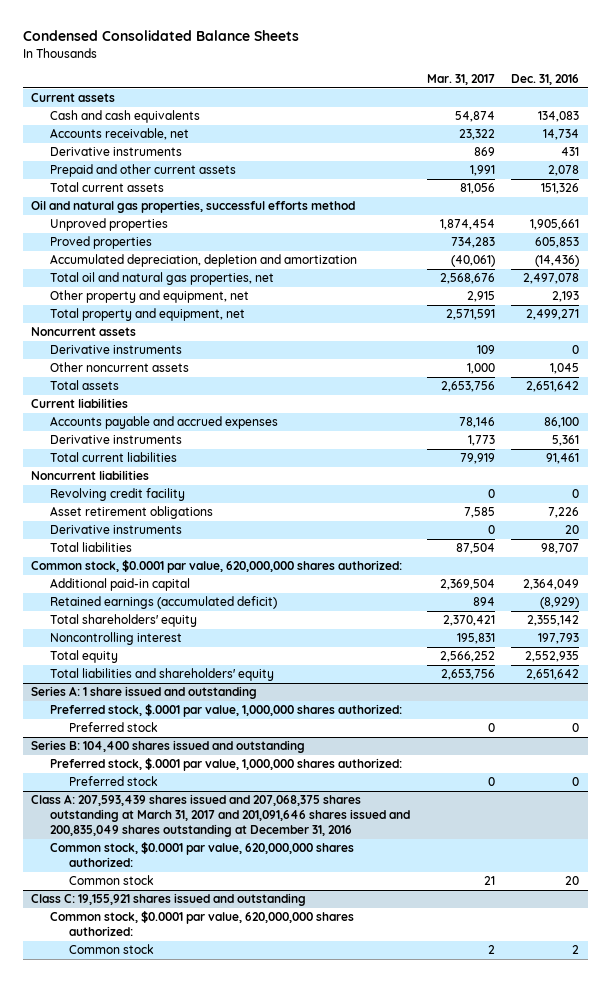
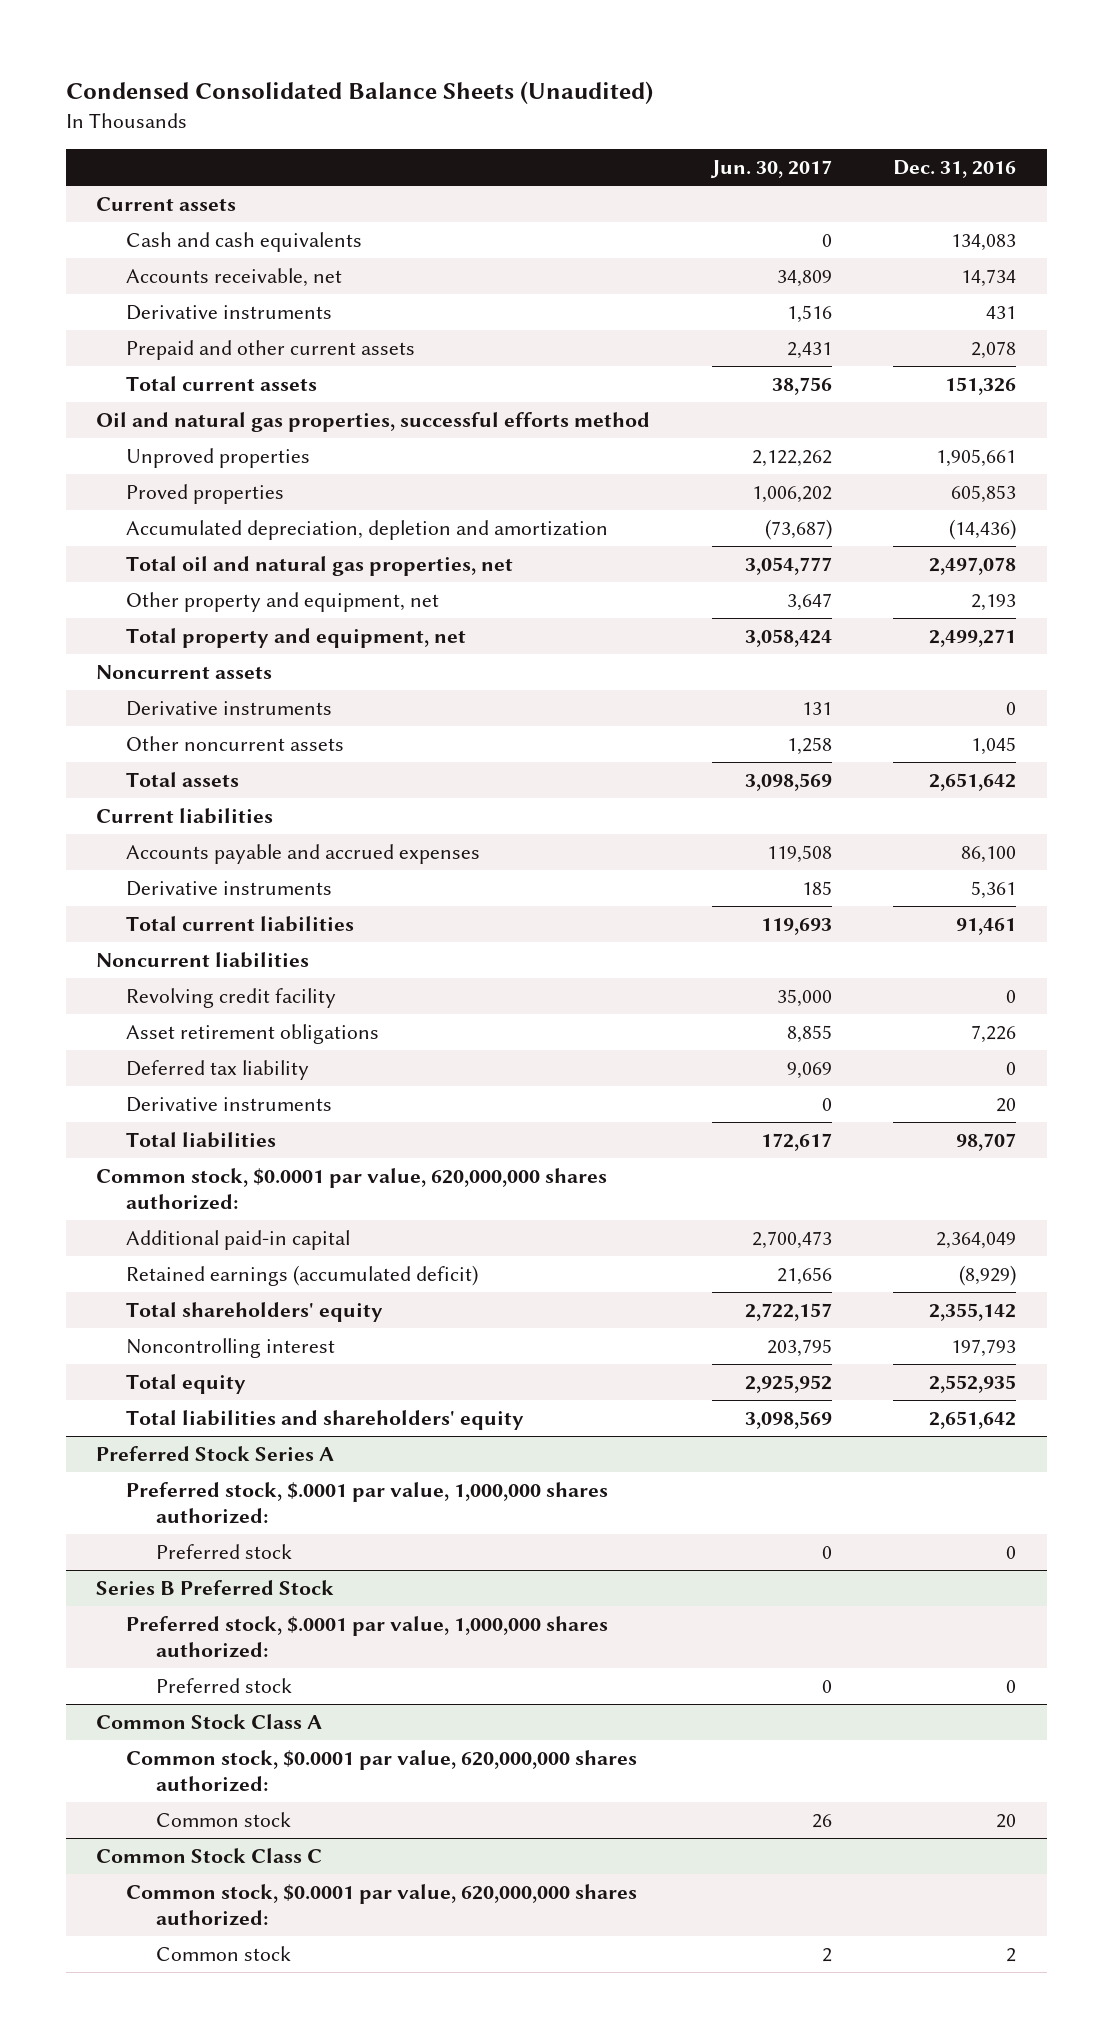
- Condensed Consolidated Balance Sheets
+ Condensed Consolidated Balance Sheets (Unaudited)
- | Mar. 31, 2017 | Dec. 31, 2016
+ | Jun. 30, 2017 | Dec. 31, 2016
+ Deferred tax liability | 9,069 | 0
- Series A: 1 share issued and outstanding
+ Preferred Stock Series A
- Series B: 104,400 shares issued and outstanding
+ Series B Preferred Stock
- Class A: 207,593,439 shares issued and 207,068,375 shares outstanding at March 31, 2017 and 201,091,646 shares issued and 200,835,049 shares outstanding at December 31, 2016
+ Common Stock Class A
- Class C: 19,155,921 shares issued and outstanding
+ Common Stock Class C

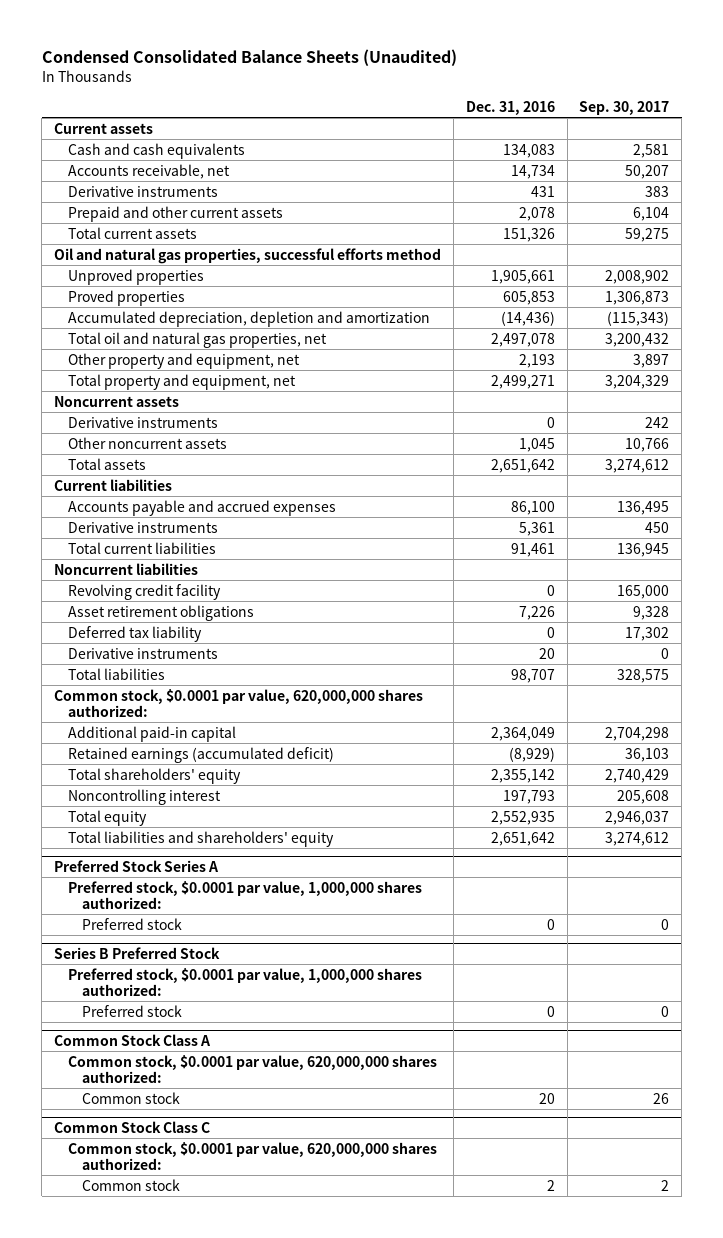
- | Jun. 30, 2017 | Dec. 31, 2016
+ | Dec. 31, 2016 | Sep. 30, 2017
@ Preferred Stock Series A
- Preferred stock, $.0001 par value, 1,000,000 shares authorized:
+ Preferred stock, $0.0001 par value, 1,000,000 shares authorized:
@ Series B Preferred Stock
- Preferred stock, $.0001 par value, 1,000,000 shares authorized:
+ Preferred stock, $0.0001 par value, 1,000,000 shares authorized:

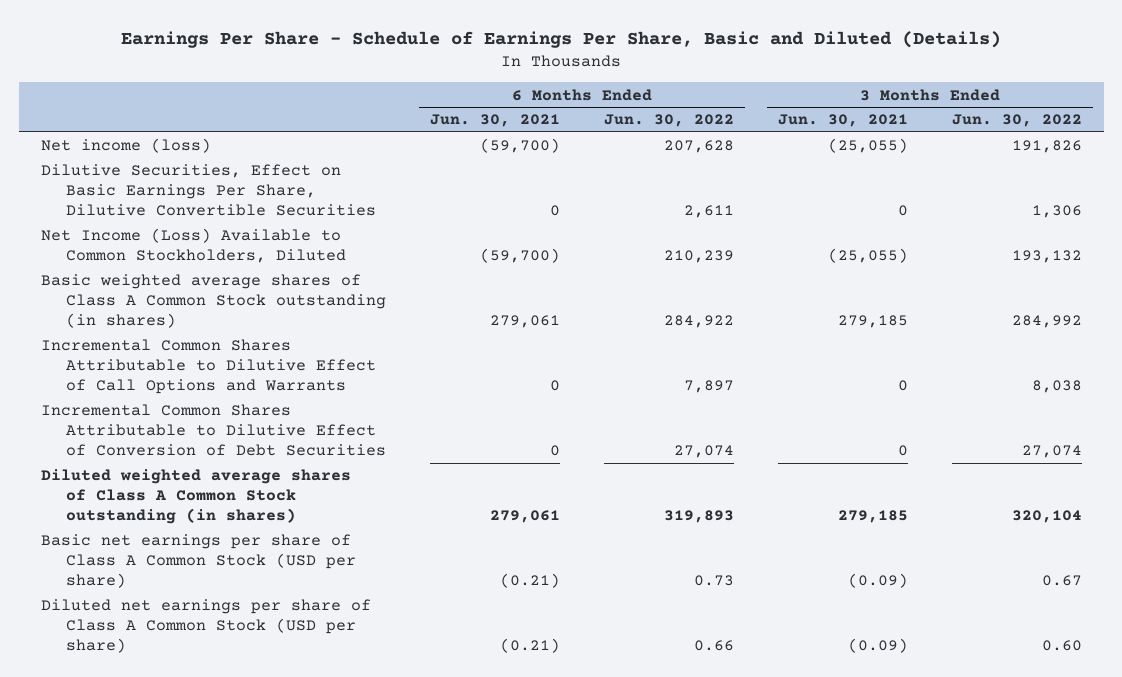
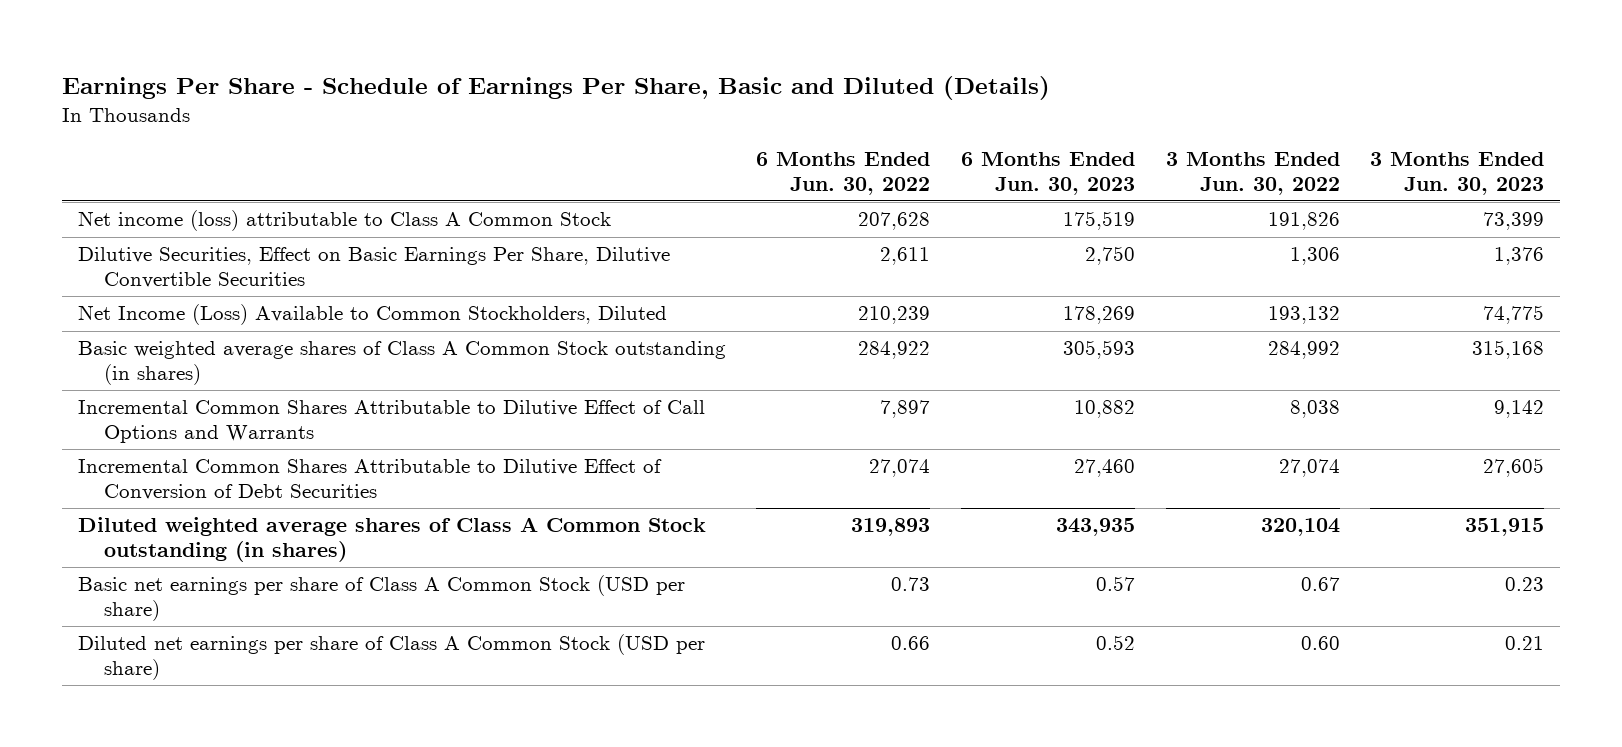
- | 6 Months Ended Jun. 30, 2021 | 6 Months Ended Jun. 30, 2022 | 3 Months Ended Jun. 30, 2021 | 3 Months Ended Jun. 30, 2022
+ | 6 Months Ended Jun. 30, 2022 | 6 Months Ended Jun. 30, 2023 | 3 Months Ended Jun. 30, 2022 | 3 Months Ended Jun. 30, 2023
- Net income (loss) | (59,700) | 207,628 | (25,055) | 191,826
+ Net income (loss) attributable to Class A Common Stock | 207,628 | 175,519 | 191,826 | 73,399

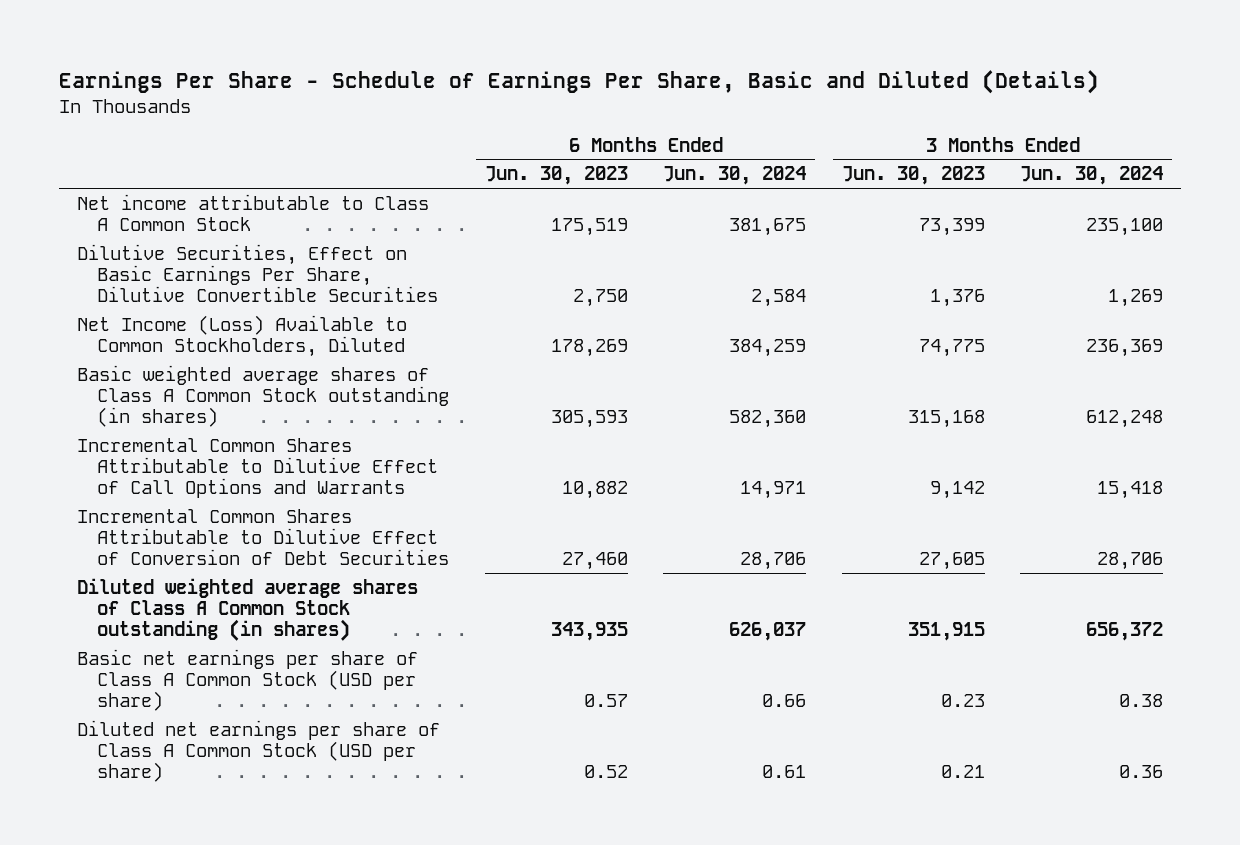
- | 6 Months Ended Jun. 30, 2022 | 6 Months Ended Jun. 30, 2023 | 3 Months Ended Jun. 30, 2022 | 3 Months Ended Jun. 30, 2023
+ | 6 Months Ended Jun. 30, 2023 | 6 Months Ended Jun. 30, 2024 | 3 Months Ended Jun. 30, 2023 | 3 Months Ended Jun. 30, 2024
- Net income (loss) attributable to Class A Common Stock | 207,628 | 175,519 | 191,826 | 73,399
+ Net income attributable to Class A Common Stock | 175,519 | 381,675 | 73,399 | 235,100

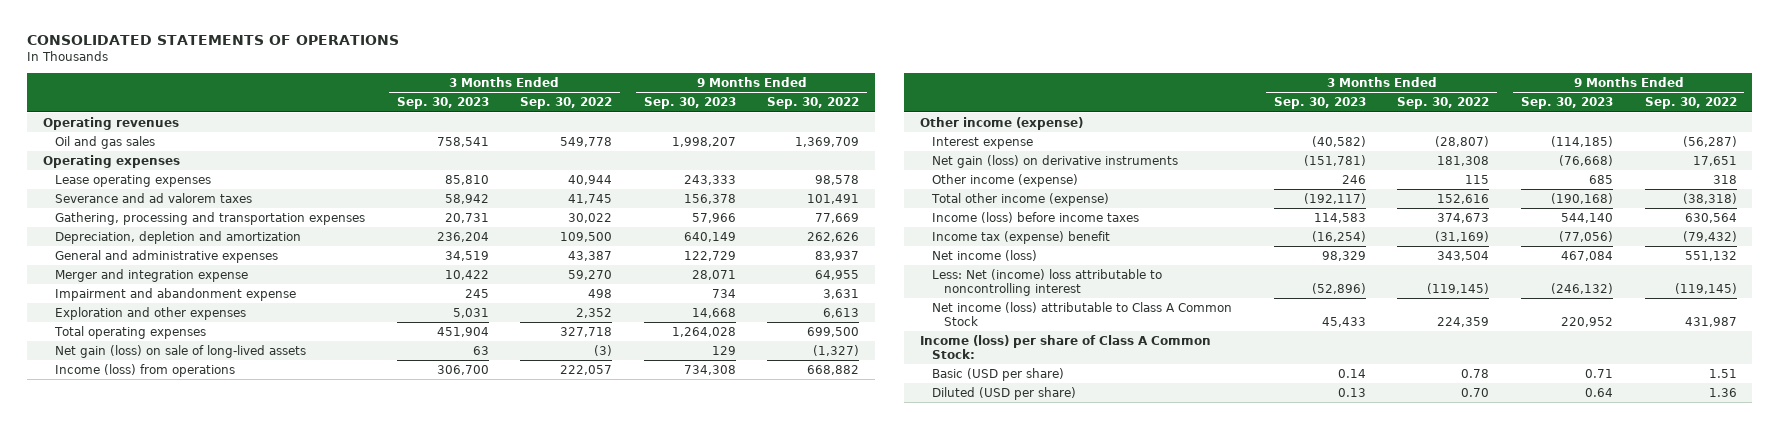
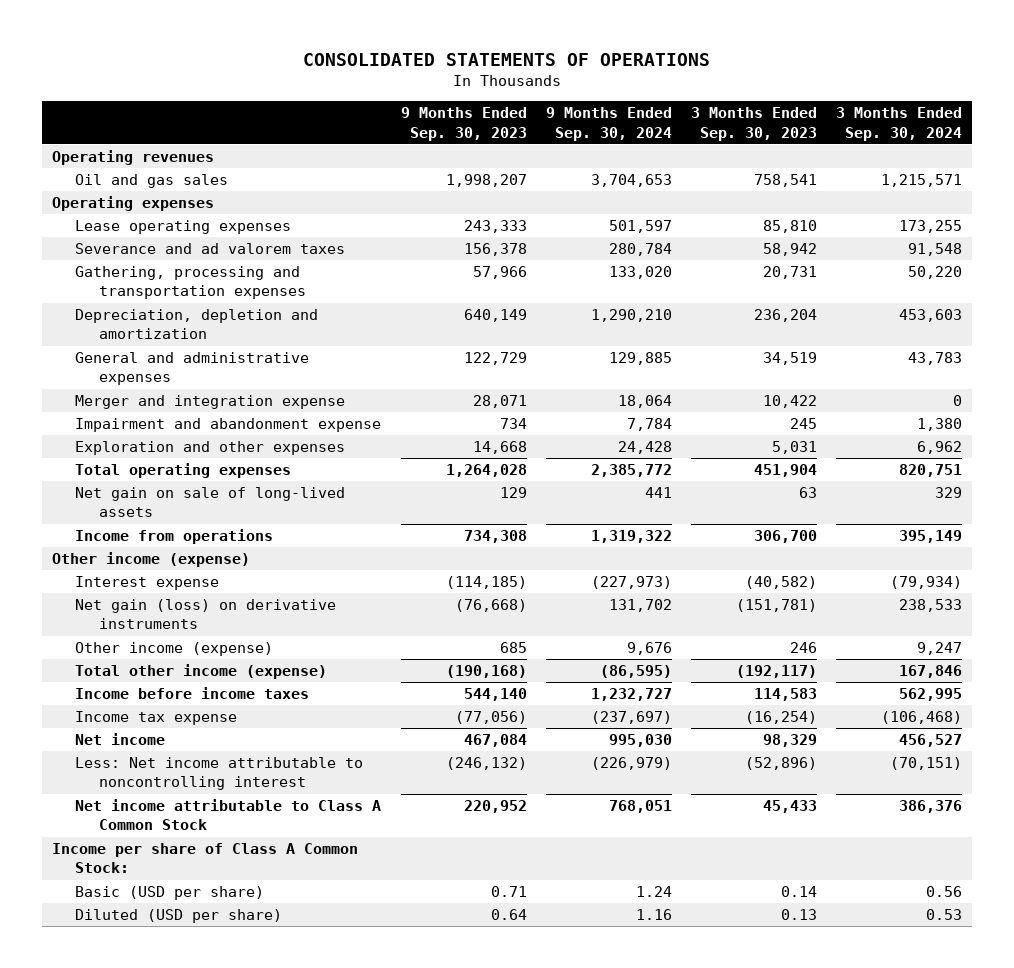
- | 3 Months Ended Sep. 30, 2023 | 3 Months Ended Sep. 30, 2022 | 9 Months Ended Sep. 30, 2023 | 9 Months Ended Sep. 30, 2022
+ | 9 Months Ended Sep. 30, 2023 | 9 Months Ended Sep. 30, 2024 | 3 Months Ended Sep. 30, 2023 | 3 Months Ended Sep. 30, 2024
- Net gain (loss) on sale of long-lived assets | 63 | (3) | 129 | (1,327)
- Income (loss) from operations | 306,700 | 222,057 | 734,308 | 668,882
+ Net gain on sale of long-lived assets | 129 | 441 | 63 | 329
+ Income from operations | 734,308 | 1,319,322 | 306,700 | 395,149
- Income (loss) before income taxes | 114,583 | 374,673 | 544,140 | 630,564
- Income tax (expense) benefit | (16,254) | (31,169) | (77,056) | (79,432)
- Net income (loss) | 98,329 | 343,504 | 467,084 | 551,132
- Less: Net (income) loss attributable to noncontrolling interest | (52,896) | (119,145) | (246,132) | (119,145)
- Net income (loss) attributable to Class A Common Stock | 45,433 | 224,359 | 220,952 | 431,987
- Income (loss) per share of Class A Common Stock:
+ Income before income taxes | 544,140 | 1,232,727 | 114,583 | 562,995
+ Income tax expense | (77,056) | (237,697) | (16,254) | (106,468)
+ Net income | 467,084 | 995,030 | 98,329 | 456,527
+ Less: Net income attributable to noncontrolling interest | (246,132) | (226,979) | (52,896) | (70,151)
+ Net income attributable to Class A Common Stock | 220,952 | 768,051 | 45,433 | 386,376
+ Income per share of Class A Common Stock:

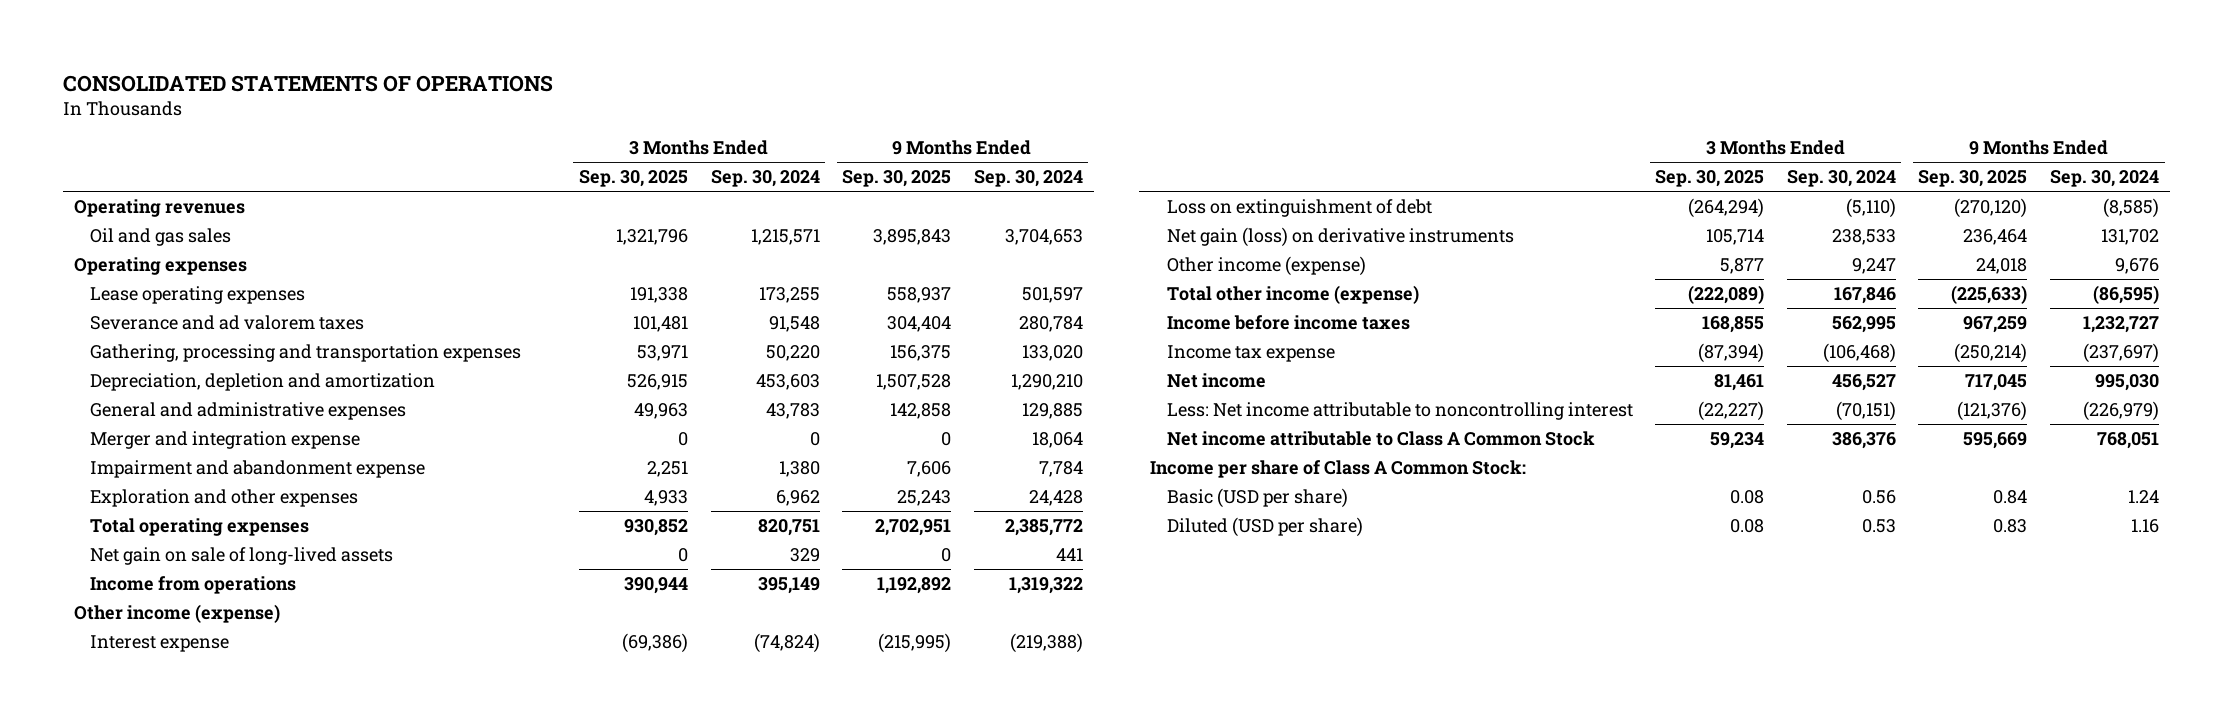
- | 9 Months Ended Sep. 30, 2023 | 9 Months Ended Sep. 30, 2024 | 3 Months Ended Sep. 30, 2023 | 3 Months Ended Sep. 30, 2024
+ | 3 Months Ended Sep. 30, 2025 | 3 Months Ended Sep. 30, 2024 | 9 Months Ended Sep. 30, 2025 | 9 Months Ended Sep. 30, 2024
- Interest expense | (114,185) | (227,973) | (40,582) | (79,934)
+ Interest expense | (69,386) | (74,824) | (215,995) | (219,388)
+ Loss on extinguishment of debt | (264,294) | (5,110) | (270,120) | (8,585)

